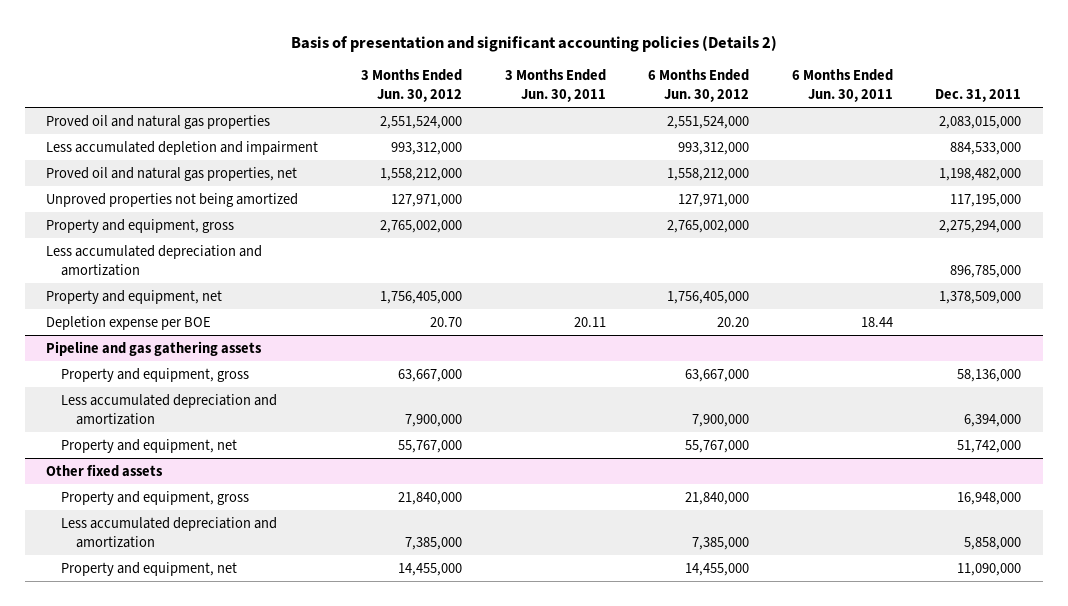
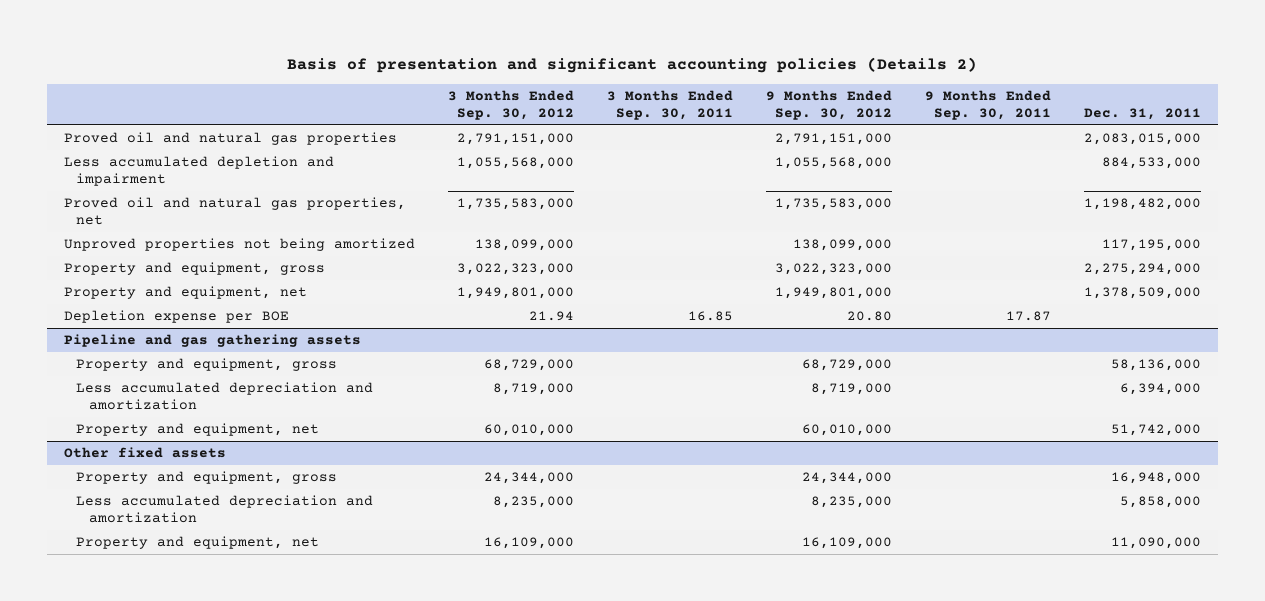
- | 3 Months Ended Jun. 30, 2012 | 3 Months Ended Jun. 30, 2011 | 6 Months Ended Jun. 30, 2012 | 6 Months Ended Jun. 30, 2011 | Dec. 31, 2011
+ | 3 Months Ended Sep. 30, 2012 | 3 Months Ended Sep. 30, 2011 | 9 Months Ended Sep. 30, 2012 | 9 Months Ended Sep. 30, 2011 | Dec. 31, 2011
- Less accumulated depreciation and amortization | | | | | 896,785,000

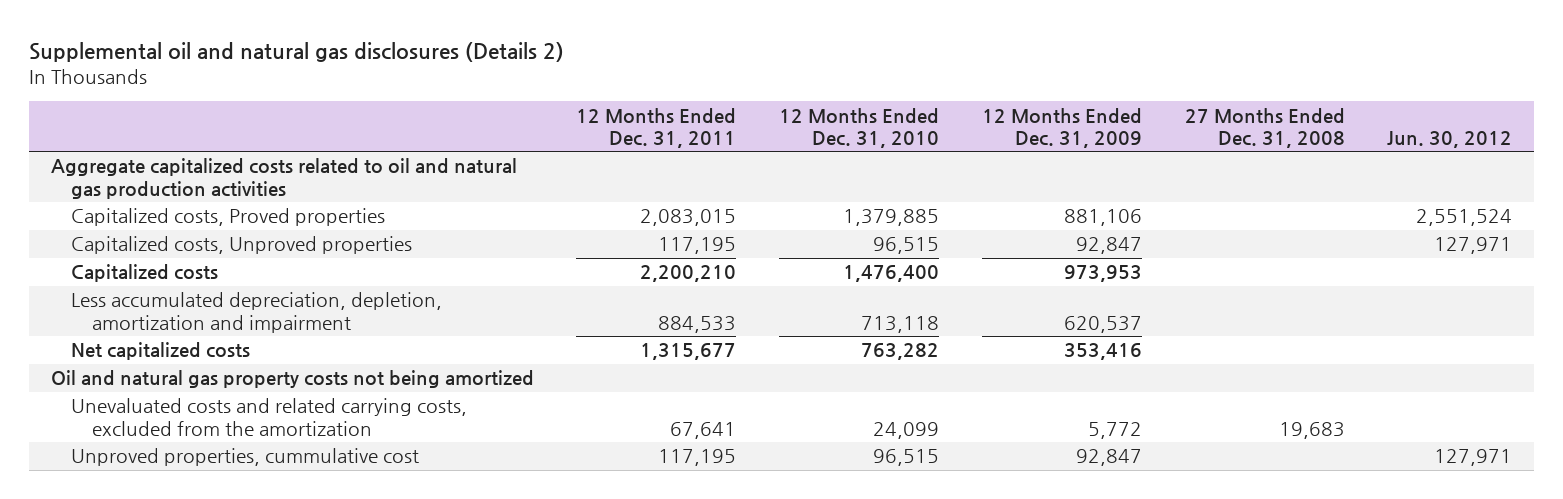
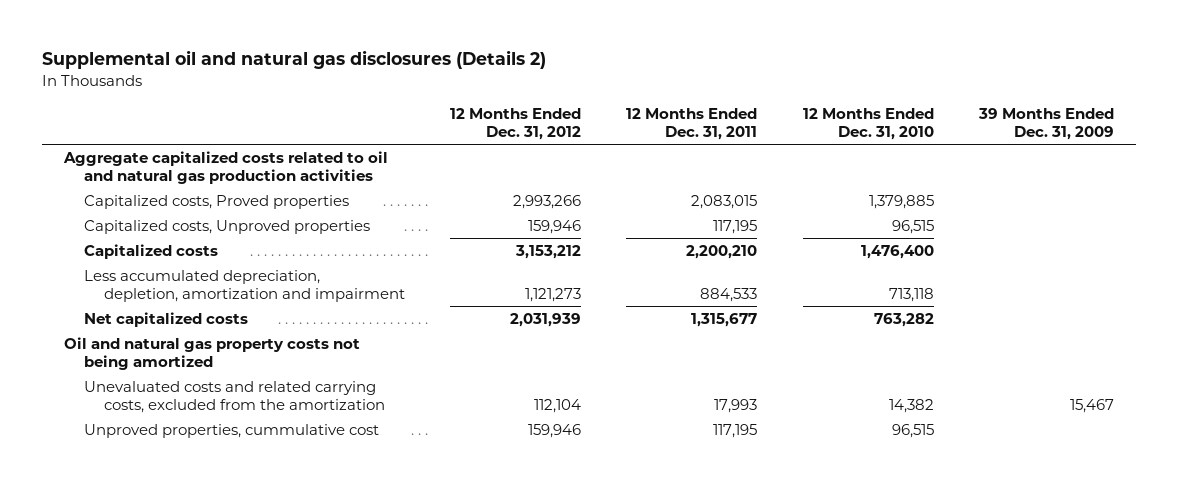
- | 12 Months Ended Dec. 31, 2011 | 12 Months Ended Dec. 31, 2010 | 12 Months Ended Dec. 31, 2009 | 27 Months Ended Dec. 31, 2008 | Jun. 30, 2012
+ | 12 Months Ended Dec. 31, 2012 | 12 Months Ended Dec. 31, 2011 | 12 Months Ended Dec. 31, 2010 | 39 Months Ended Dec. 31, 2009
- Unevaluated costs and related carrying costs, excluded from the amortization | 67,641 | 24,099 | 5,772 | 19,683 |
+ Unevaluated costs and related carrying costs, excluded from the amortization | 112,104 | 17,993 | 14,382 | 15,467

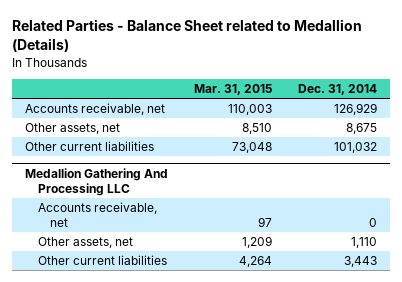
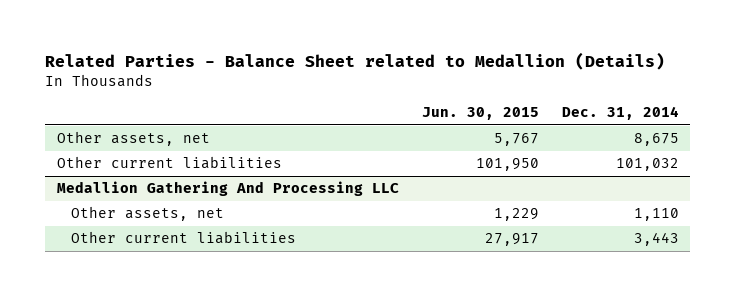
- | Mar. 31, 2015 | Dec. 31, 2014
+ | Jun. 30, 2015 | Dec. 31, 2014
- Accounts receivable, net | 110,003 | 126,929
@ Medallion Gathering And Processing LLC
- Accounts receivable, net | 97 | 0

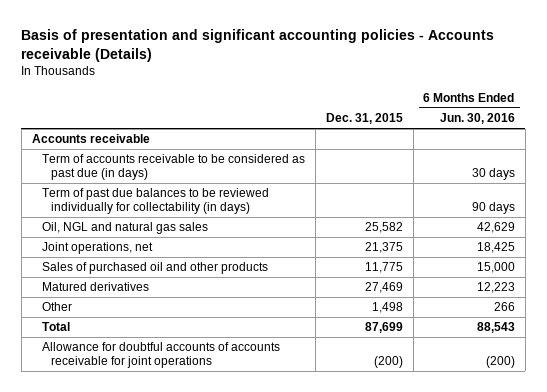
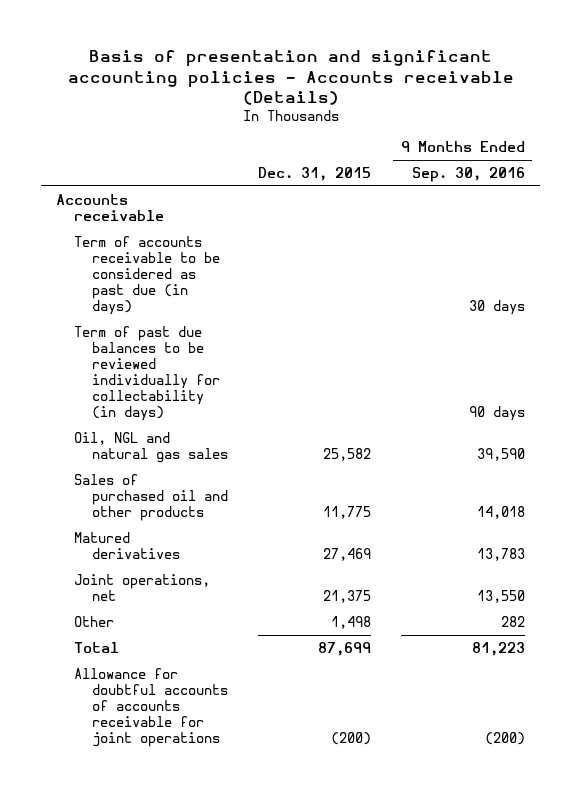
- | Dec. 31, 2015 | 6 Months Ended Jun. 30, 2016
+ | Dec. 31, 2015 | 9 Months Ended Sep. 30, 2016
moved down: Joint operations, net | 21,375 | 13,550

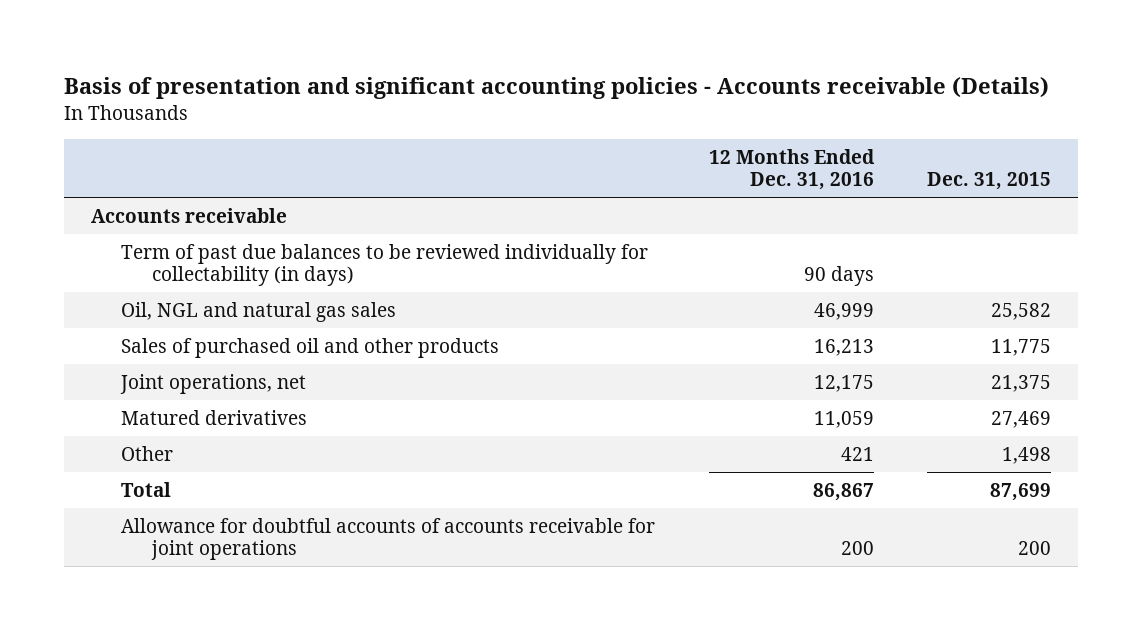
- | Dec. 31, 2015 | 9 Months Ended Sep. 30, 2016
+ | 12 Months Ended Dec. 31, 2016 | Dec. 31, 2015
- Term of accounts receivable to be considered as past due (in days) | | 30 days
moved down: Matured derivatives | 11,059 | 27,469
- Allowance for doubtful accounts of accounts receivable for joint operations | (200) | (200)
+ Allowance for doubtful accounts of accounts receivable for joint operations | 200 | 200

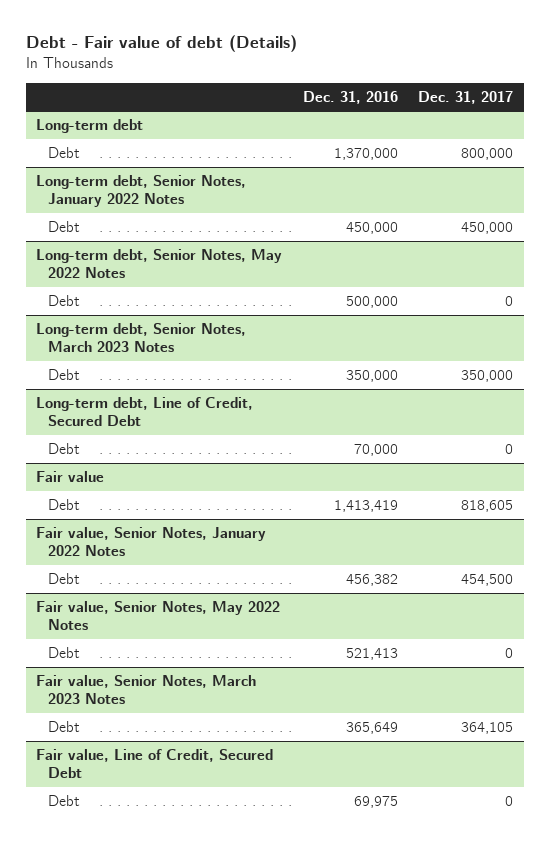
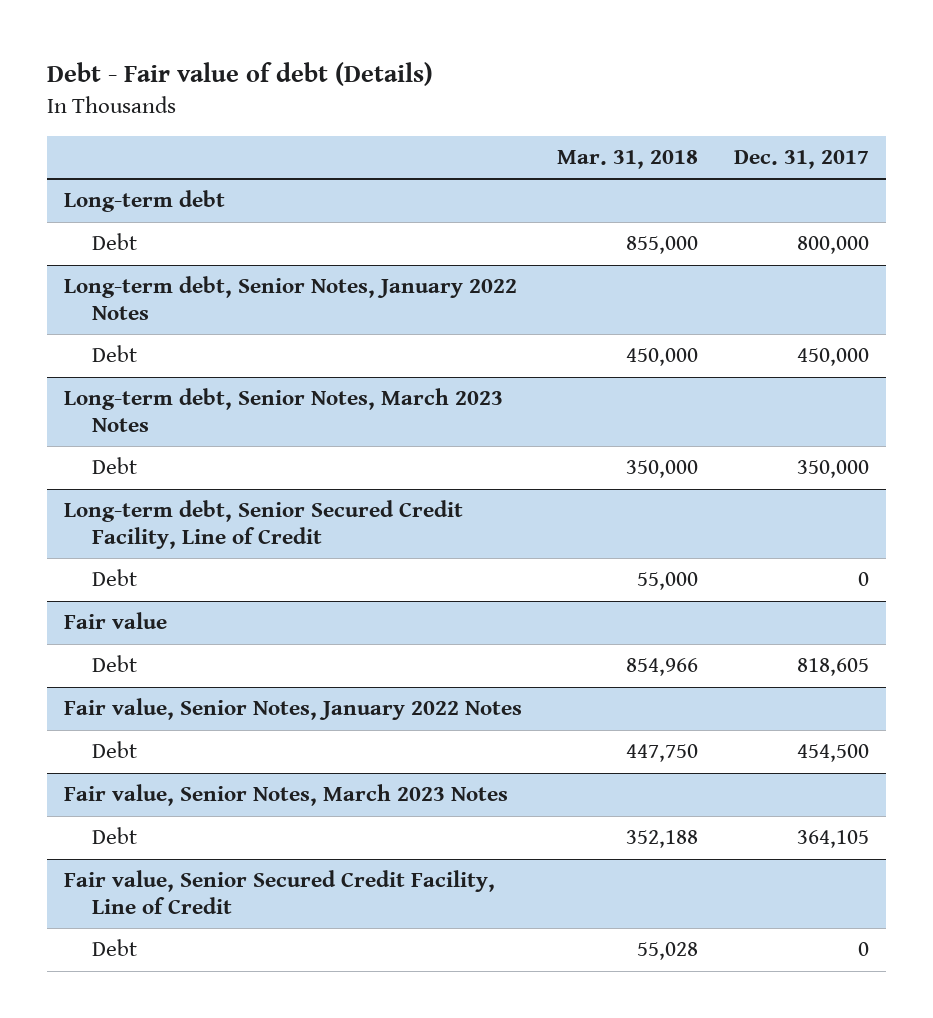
- | Dec. 31, 2016 | Dec. 31, 2017
+ | Mar. 31, 2018 | Dec. 31, 2017
- Long-term debt, Senior Notes, May 2022 Notes
- Debt | 500,000 | 0
- Long-term debt, Line of Credit, Secured Debt
+ Long-term debt, Senior Secured Credit Facility, Line of Credit
- Fair value, Senior Notes, May 2022 Notes
- Debt | 521,413 | 0
- Fair value, Line of Credit, Secured Debt
+ Fair value, Senior Secured Credit Facility, Line of Credit

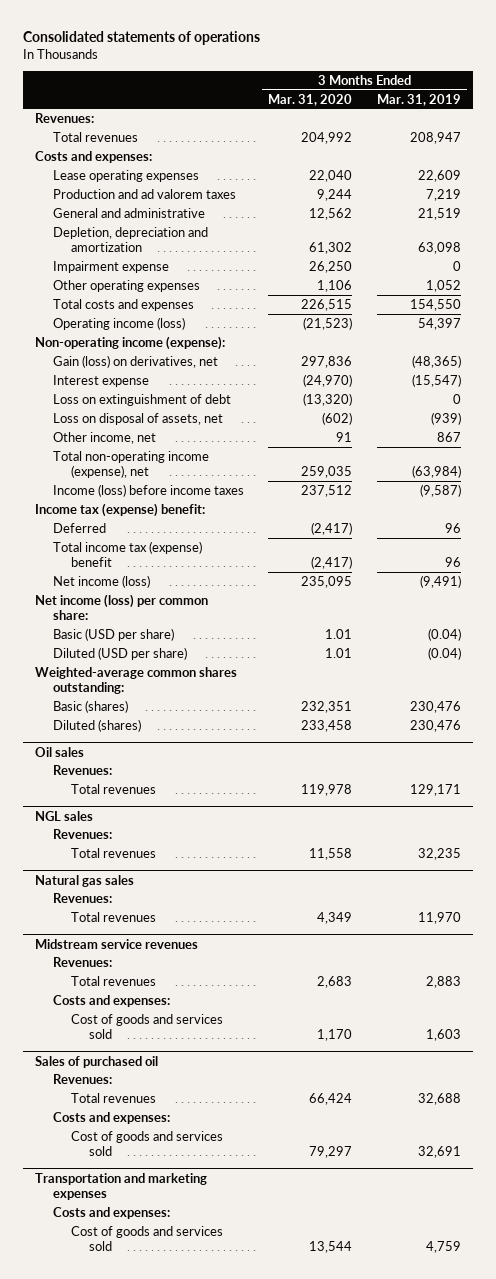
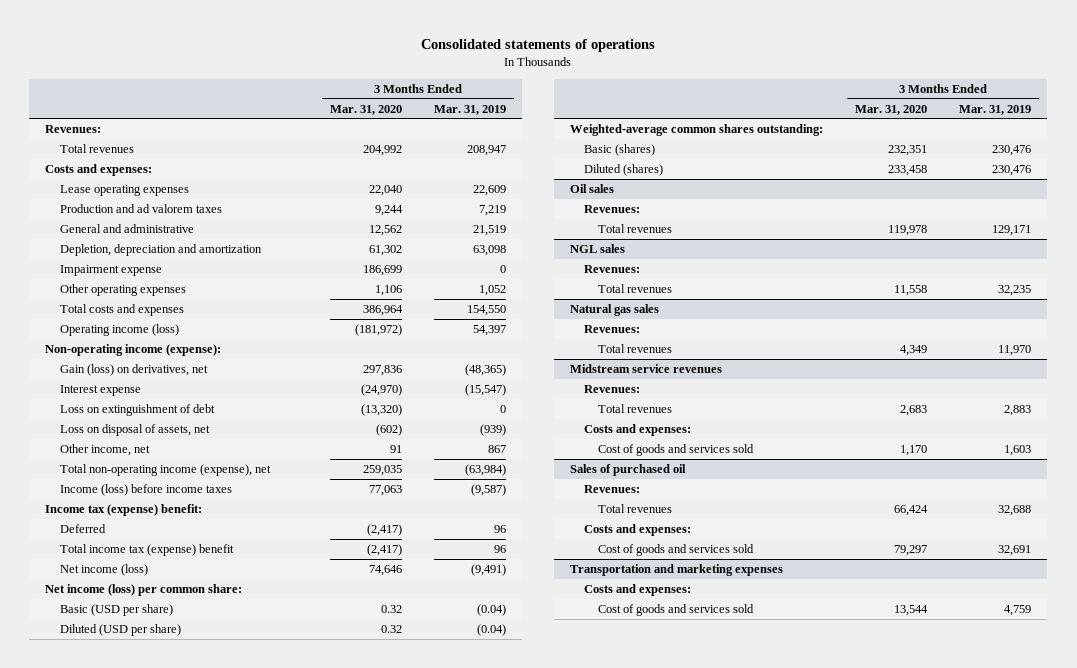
- Impairment expense | 26,250 | 0
+ Impairment expense | 186,699 | 0
- Total costs and expenses | 226,515 | 154,550
- Operating income (loss) | (21,523) | 54,397
+ Total costs and expenses | 386,964 | 154,550
+ Operating income (loss) | (181,972) | 54,397
- Income (loss) before income taxes | 237,512 | (9,587)
+ Income (loss) before income taxes | 77,063 | (9,587)
- Net income (loss) | 235,095 | (9,491)
+ Net income (loss) | 74,646 | (9,491)
- Basic (USD per share) | 1.01 | (0.04)
- Diluted (USD per share) | 1.01 | (0.04)
+ Basic (USD per share) | 0.32 | (0.04)
+ Diluted (USD per share) | 0.32 | (0.04)

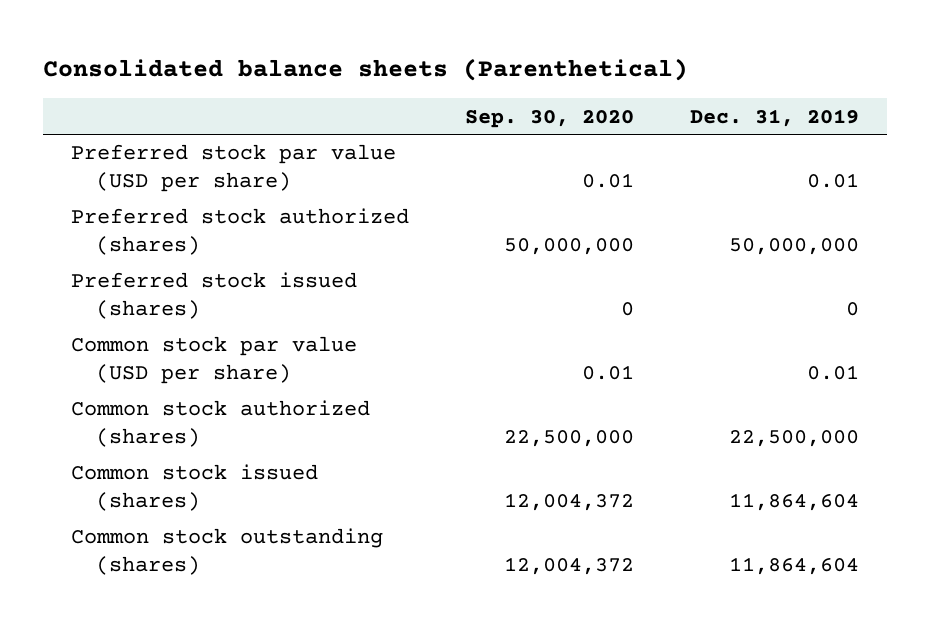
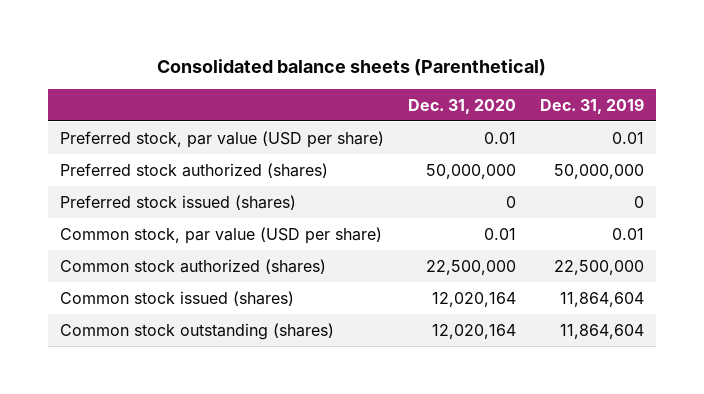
- | Sep. 30, 2020 | Dec. 31, 2019
+ | Dec. 31, 2020 | Dec. 31, 2019
- Preferred stock par value (USD per share) | 0.01 | 0.01
+ Preferred stock, par value (USD per share) | 0.01 | 0.01
- Common stock par value (USD per share) | 0.01 | 0.01
+ Common stock, par value (USD per share) | 0.01 | 0.01

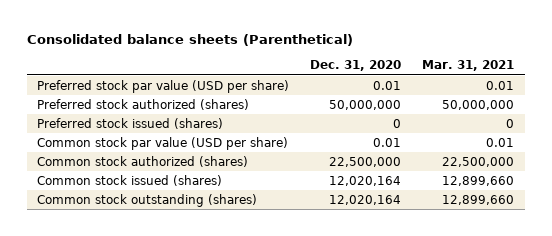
- | Dec. 31, 2020 | Dec. 31, 2019
+ | Dec. 31, 2020 | Mar. 31, 2021
- Preferred stock, par value (USD per share) | 0.01 | 0.01
+ Preferred stock par value (USD per share) | 0.01 | 0.01
- Common stock, par value (USD per share) | 0.01 | 0.01
+ Common stock par value (USD per share) | 0.01 | 0.01

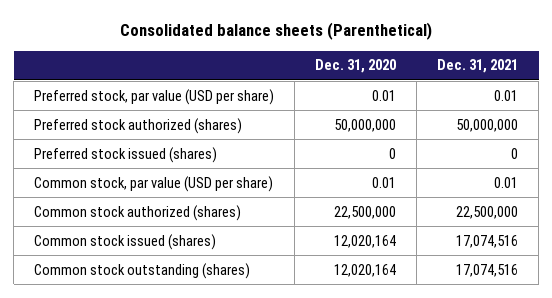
- | Dec. 31, 2020 | Mar. 31, 2021
+ | Dec. 31, 2020 | Dec. 31, 2021
- Preferred stock par value (USD per share) | 0.01 | 0.01
+ Preferred stock, par value (USD per share) | 0.01 | 0.01
- Common stock par value (USD per share) | 0.01 | 0.01
+ Common stock, par value (USD per share) | 0.01 | 0.01

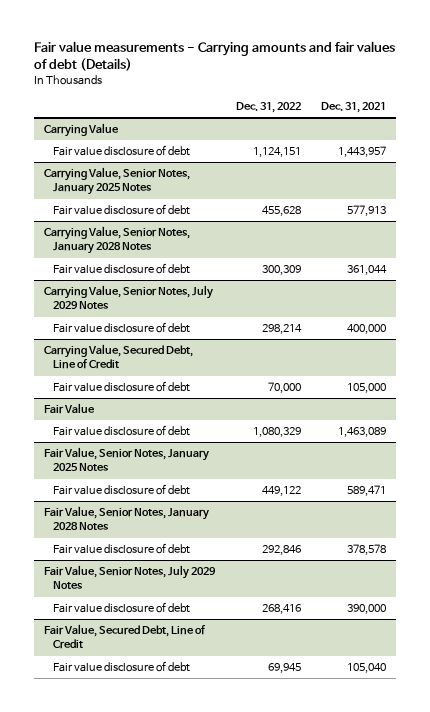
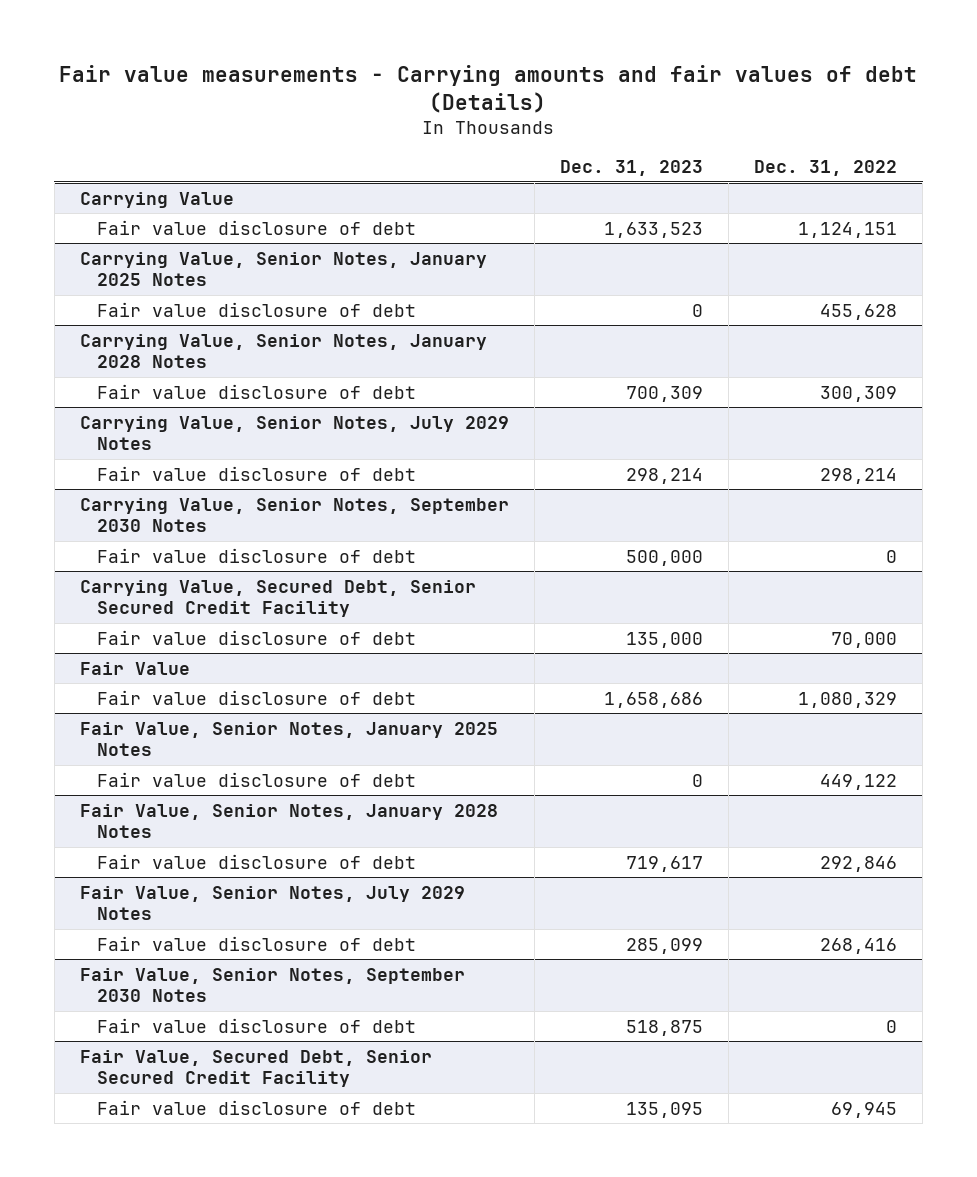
- | Dec. 31, 2022 | Dec. 31, 2021
+ | Dec. 31, 2023 | Dec. 31, 2022
- Carrying Value, Secured Debt, Line of Credit
+ Carrying Value, Senior Notes, September 2030 Notes
+ Fair value disclosure of debt | 500,000 | 0
+ Carrying Value, Secured Debt, Senior Secured Credit Facility
- Fair Value, Secured Debt, Line of Credit
+ Fair Value, Senior Notes, September 2030 Notes
+ Fair value disclosure of debt | 518,875 | 0
+ Fair Value, Secured Debt, Senior Secured Credit Facility

